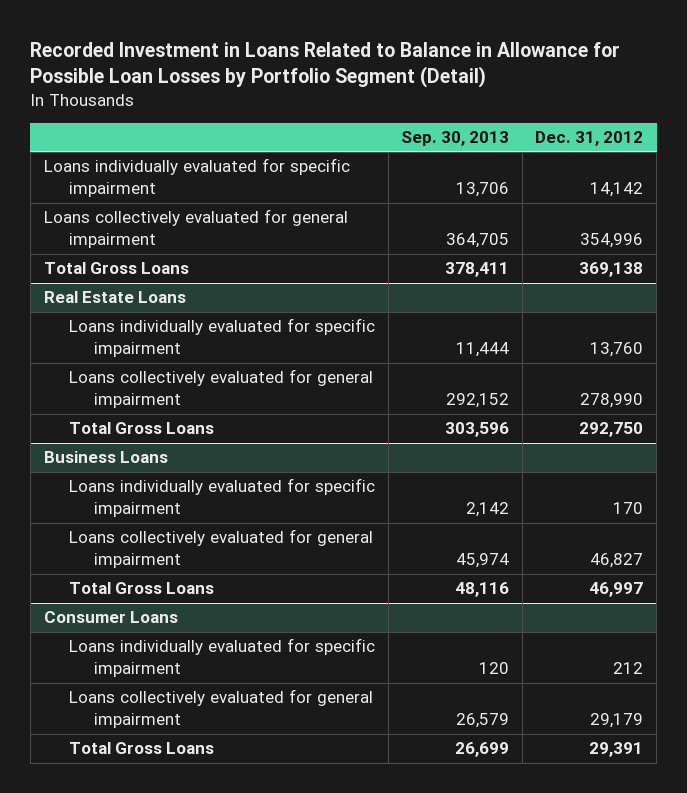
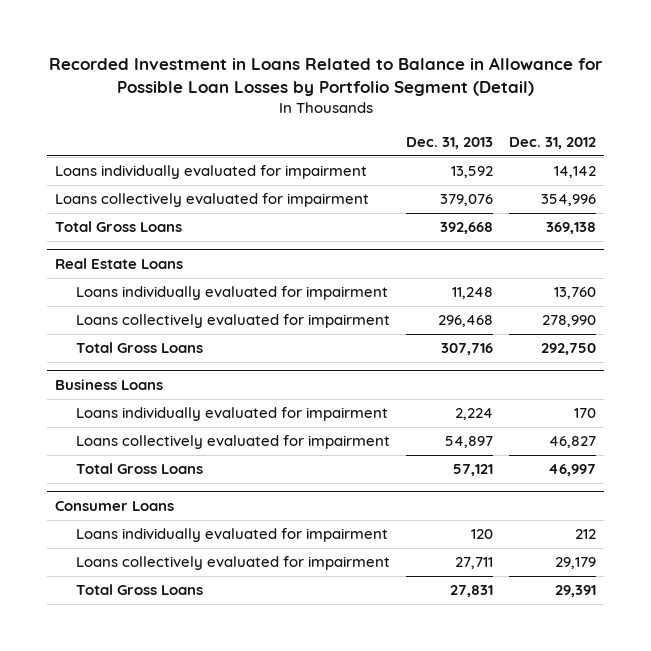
- | Sep. 30, 2013 | Dec. 31, 2012
+ | Dec. 31, 2013 | Dec. 31, 2012
- Loans individually evaluated for specific impairment | 13,706 | 14,142
- Loans collectively evaluated for general impairment | 364,705 | 354,996
+ Loans individually evaluated for impairment | 13,592 | 14,142
+ Loans collectively evaluated for impairment | 379,076 | 354,996
@ Real Estate Loans
- Loans individually evaluated for specific impairment | 11,444 | 13,760
- Loans collectively evaluated for general impairment | 292,152 | 278,990
+ Loans individually evaluated for impairment | 11,248 | 13,760
+ Loans collectively evaluated for impairment | 296,468 | 278,990
@ Business Loans
- Loans individually evaluated for specific impairment | 2,142 | 170
- Loans collectively evaluated for general impairment | 45,974 | 46,827
+ Loans individually evaluated for impairment | 2,224 | 170
+ Loans collectively evaluated for impairment | 54,897 | 46,827
@ Consumer Loans
- Loans individually evaluated for specific impairment | 120 | 212
- Loans collectively evaluated for general impairment | 26,579 | 29,179
+ Loans individually evaluated for impairment | 120 | 212
+ Loans collectively evaluated for impairment | 27,711 | 29,179

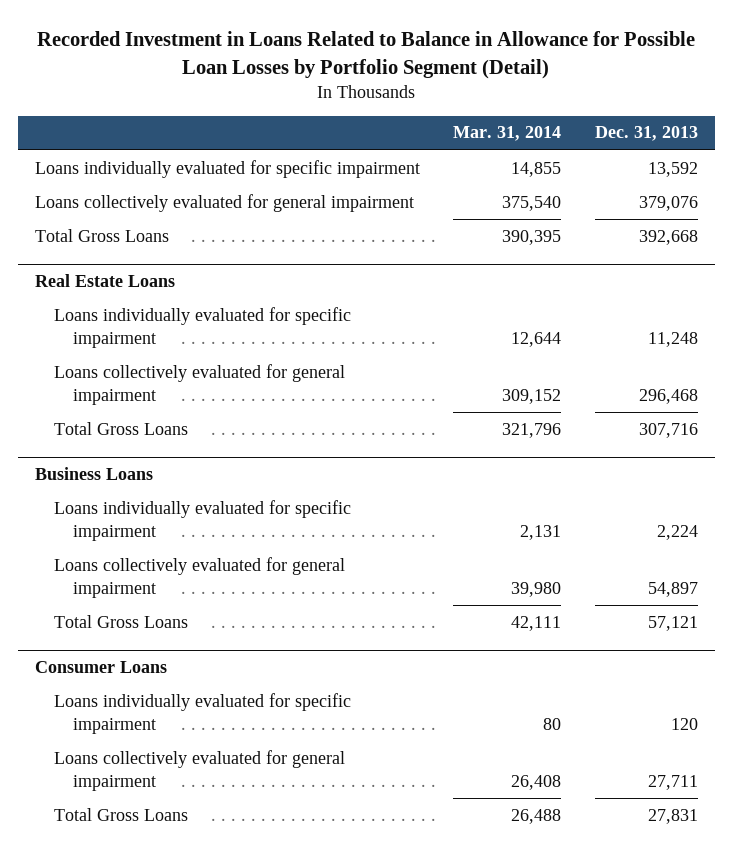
- | Dec. 31, 2013 | Dec. 31, 2012
+ | Mar. 31, 2014 | Dec. 31, 2013
- Loans individually evaluated for impairment | 13,592 | 14,142
- Loans collectively evaluated for impairment | 379,076 | 354,996
+ Loans individually evaluated for specific impairment | 14,855 | 13,592
+ Loans collectively evaluated for general impairment | 375,540 | 379,076
@ Real Estate Loans
- Loans individually evaluated for impairment | 11,248 | 13,760
- Loans collectively evaluated for impairment | 296,468 | 278,990
+ Loans individually evaluated for specific impairment | 12,644 | 11,248
+ Loans collectively evaluated for general impairment | 309,152 | 296,468
@ Business Loans
- Loans individually evaluated for impairment | 2,224 | 170
- Loans collectively evaluated for impairment | 54,897 | 46,827
+ Loans individually evaluated for specific impairment | 2,131 | 2,224
+ Loans collectively evaluated for general impairment | 39,980 | 54,897
@ Consumer Loans
- Loans individually evaluated for impairment | 120 | 212
- Loans collectively evaluated for impairment | 27,711 | 29,179
+ Loans individually evaluated for specific impairment | 80 | 120
+ Loans collectively evaluated for general impairment | 26,408 | 27,711

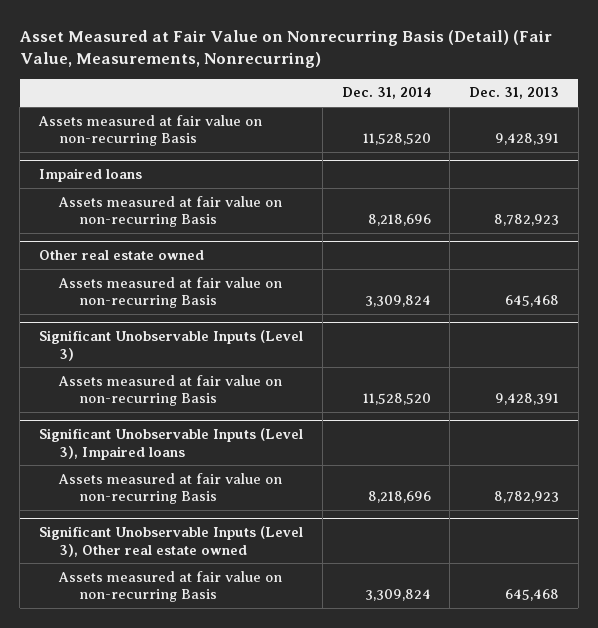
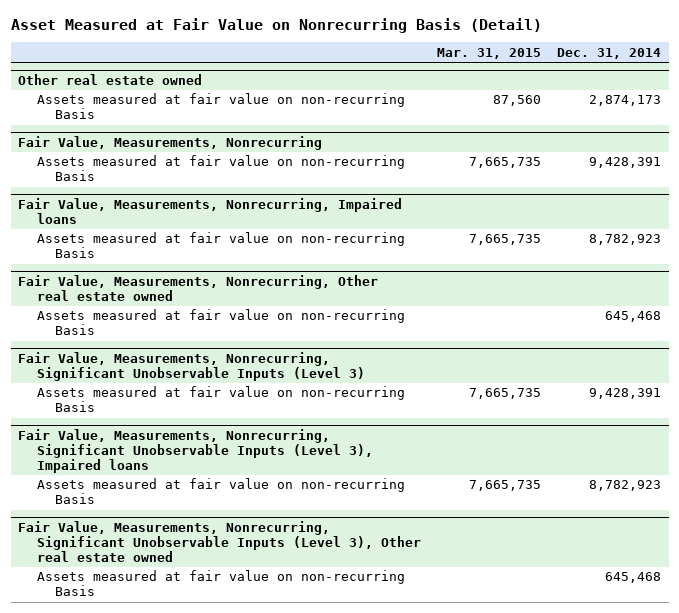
- Asset Measured at Fair Value on Nonrecurring Basis (Detail) (Fair Value, Measurements, Nonrecurring)
+ Asset Measured at Fair Value on Nonrecurring Basis (Detail)
- | Dec. 31, 2014 | Dec. 31, 2013
+ | Mar. 31, 2015 | Dec. 31, 2014
- Assets measured at fair value on non-recurring Basis | 11,528,520 | 9,428,391
- Impaired loans
- Assets measured at fair value on non-recurring Basis | 8,218,696 | 8,782,923
@ Other real estate owned
- Assets measured at fair value on non-recurring Basis | 3,309,824 | 645,468
- Significant Unobservable Inputs (Level 3)
- Assets measured at fair value on non-recurring Basis | 11,528,520 | 9,428,391
- Significant Unobservable Inputs (Level 3), Impaired loans
- Assets measured at fair value on non-recurring Basis | 8,218,696 | 8,782,923
- Significant Unobservable Inputs (Level 3), Other real estate owned
- Assets measured at fair value on non-recurring Basis | 3,309,824 | 645,468
@ Other real estate owned
+ Assets measured at fair value on non-recurring Basis | 87,560 | 2,874,173
+ Fair Value, Measurements, Nonrecurring
+ Assets measured at fair value on non-recurring Basis | 7,665,735 | 9,428,391
+ Fair Value, Measurements, Nonrecurring, Impaired loans
+ Assets measured at fair value on non-recurring Basis | 7,665,735 | 8,782,923
+ Fair Value, Measurements, Nonrecurring, Other real estate owned
+ Assets measured at fair value on non-recurring Basis | | 645,468
+ Fair Value, Measurements, Nonrecurring, Significant Unobservable Inputs (Level 3)
+ Assets measured at fair value on non-recurring Basis | 7,665,735 | 9,428,391
+ Fair Value, Measurements, Nonrecurring, Significant Unobservable Inputs (Level 3), Impaired loans
+ Assets measured at fair value on non-recurring Basis | 7,665,735 | 8,782,923
+ Fair Value, Measurements, Nonrecurring, Significant Unobservable Inputs (Level 3), Other real estate owned
+ Assets measured at fair value on non-recurring Basis | | 645,468

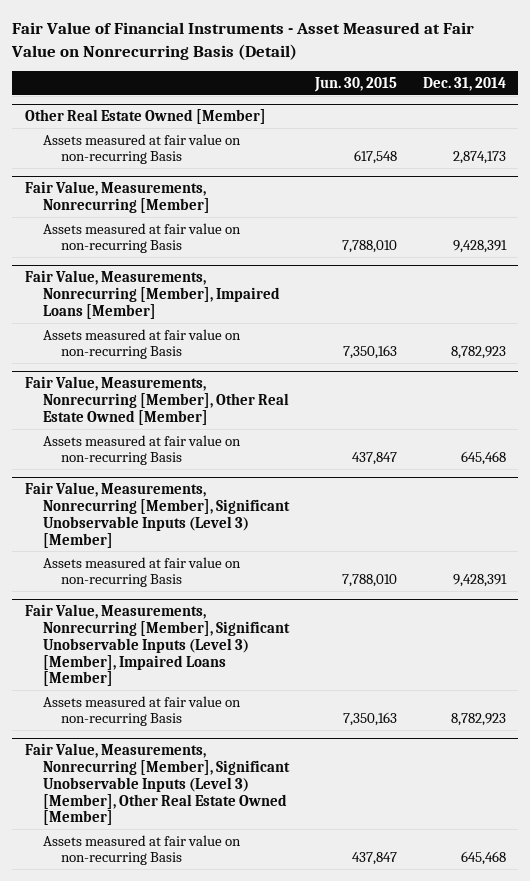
- Asset Measured at Fair Value on Nonrecurring Basis (Detail)
+ Fair Value of Financial Instruments - Asset Measured at Fair Value on Nonrecurring Basis (Detail)
- | Mar. 31, 2015 | Dec. 31, 2014
+ | Jun. 30, 2015 | Dec. 31, 2014
- Other real estate owned
+ Other Real Estate Owned [Member]
- Fair Value, Measurements, Nonrecurring
+ Fair Value, Measurements, Nonrecurring [Member]
- Fair Value, Measurements, Nonrecurring, Impaired loans
+ Fair Value, Measurements, Nonrecurring [Member], Impaired Loans [Member]
- Fair Value, Measurements, Nonrecurring, Other real estate owned
+ Fair Value, Measurements, Nonrecurring [Member], Other Real Estate Owned [Member]
- Fair Value, Measurements, Nonrecurring, Significant Unobservable Inputs (Level 3)
+ Fair Value, Measurements, Nonrecurring [Member], Significant Unobservable Inputs (Level 3) [Member]
- Fair Value, Measurements, Nonrecurring, Significant Unobservable Inputs (Level 3), Impaired loans
+ Fair Value, Measurements, Nonrecurring [Member], Significant Unobservable Inputs (Level 3) [Member], Impaired Loans [Member]
- Fair Value, Measurements, Nonrecurring, Significant Unobservable Inputs (Level 3), Other real estate owned
+ Fair Value, Measurements, Nonrecurring [Member], Significant Unobservable Inputs (Level 3) [Member], Other Real Estate Owned [Member]

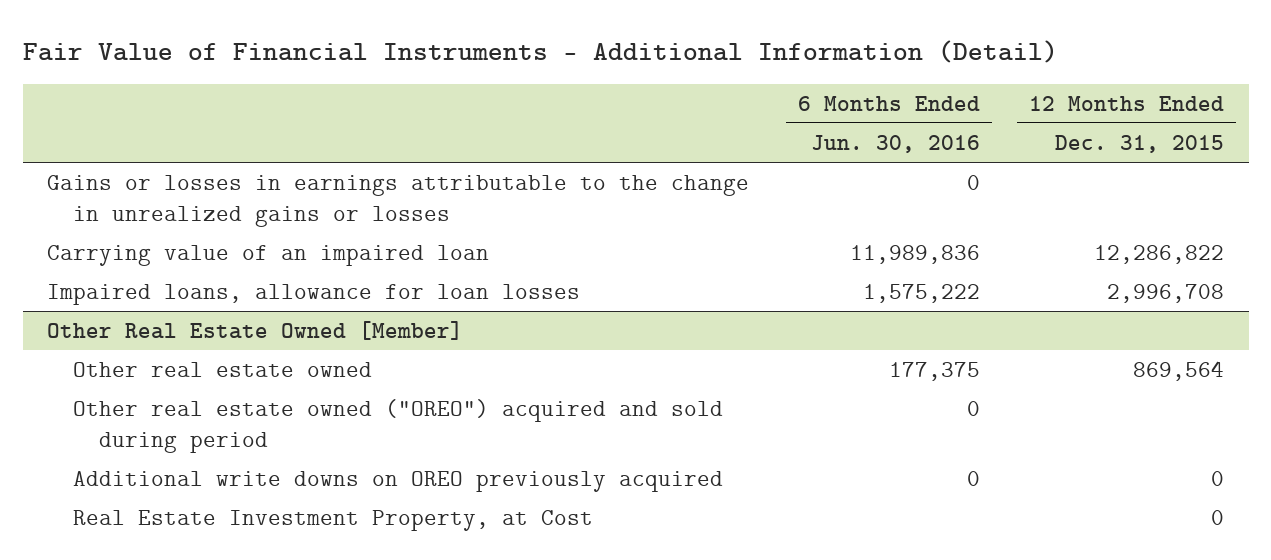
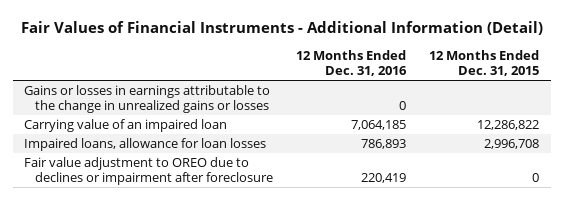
- Fair Value of Financial Instruments - Additional Information (Detail)
+ Fair Values of Financial Instruments - Additional Information (Detail)
- | 6 Months Ended Jun. 30, 2016 | 12 Months Ended Dec. 31, 2015
+ | 12 Months Ended Dec. 31, 2016 | 12 Months Ended Dec. 31, 2015
- Other Real Estate Owned [Member]
- Other real estate owned | 177,375 | 869,564
- Other real estate owned ("OREO") acquired and sold during period | 0 |
- Additional write downs on OREO previously acquired | 0 | 0
- Real Estate Investment Property, at Cost | | 0
+ Fair value adjustment to OREO due to declines or impairment after foreclosure | 220,419 | 0

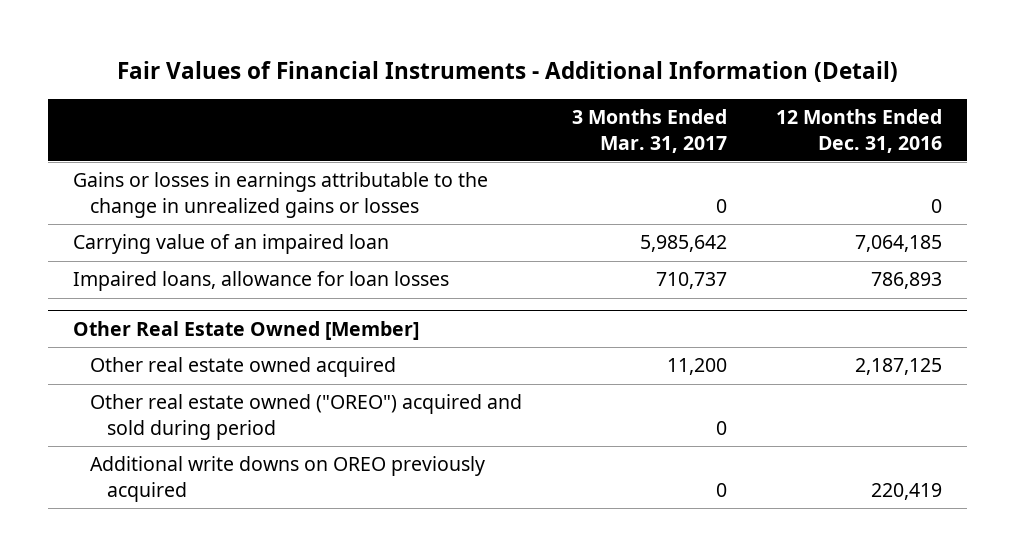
- | 12 Months Ended Dec. 31, 2016 | 12 Months Ended Dec. 31, 2015
+ | 3 Months Ended Mar. 31, 2017 | 12 Months Ended Dec. 31, 2016
- Fair value adjustment to OREO due to declines or impairment after foreclosure | 220,419 | 0
+ Other Real Estate Owned [Member]
+ Other real estate owned acquired | 11,200 | 2,187,125
+ Other real estate owned ("OREO") acquired and sold during period | 0 |
+ Additional write downs on OREO previously acquired | 0 | 220,419

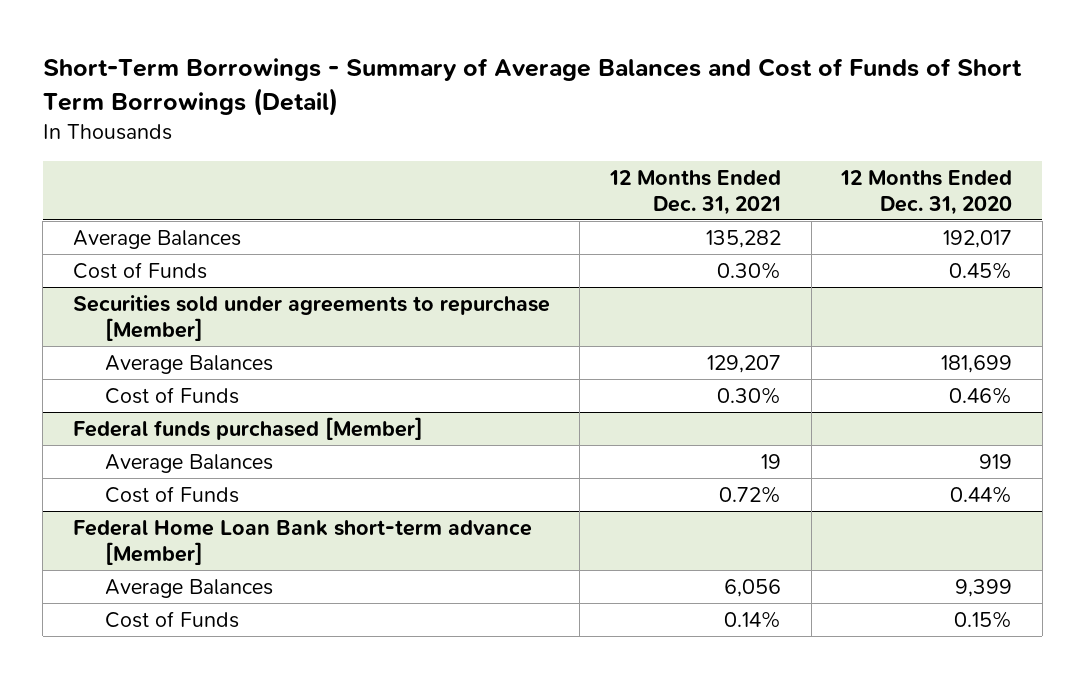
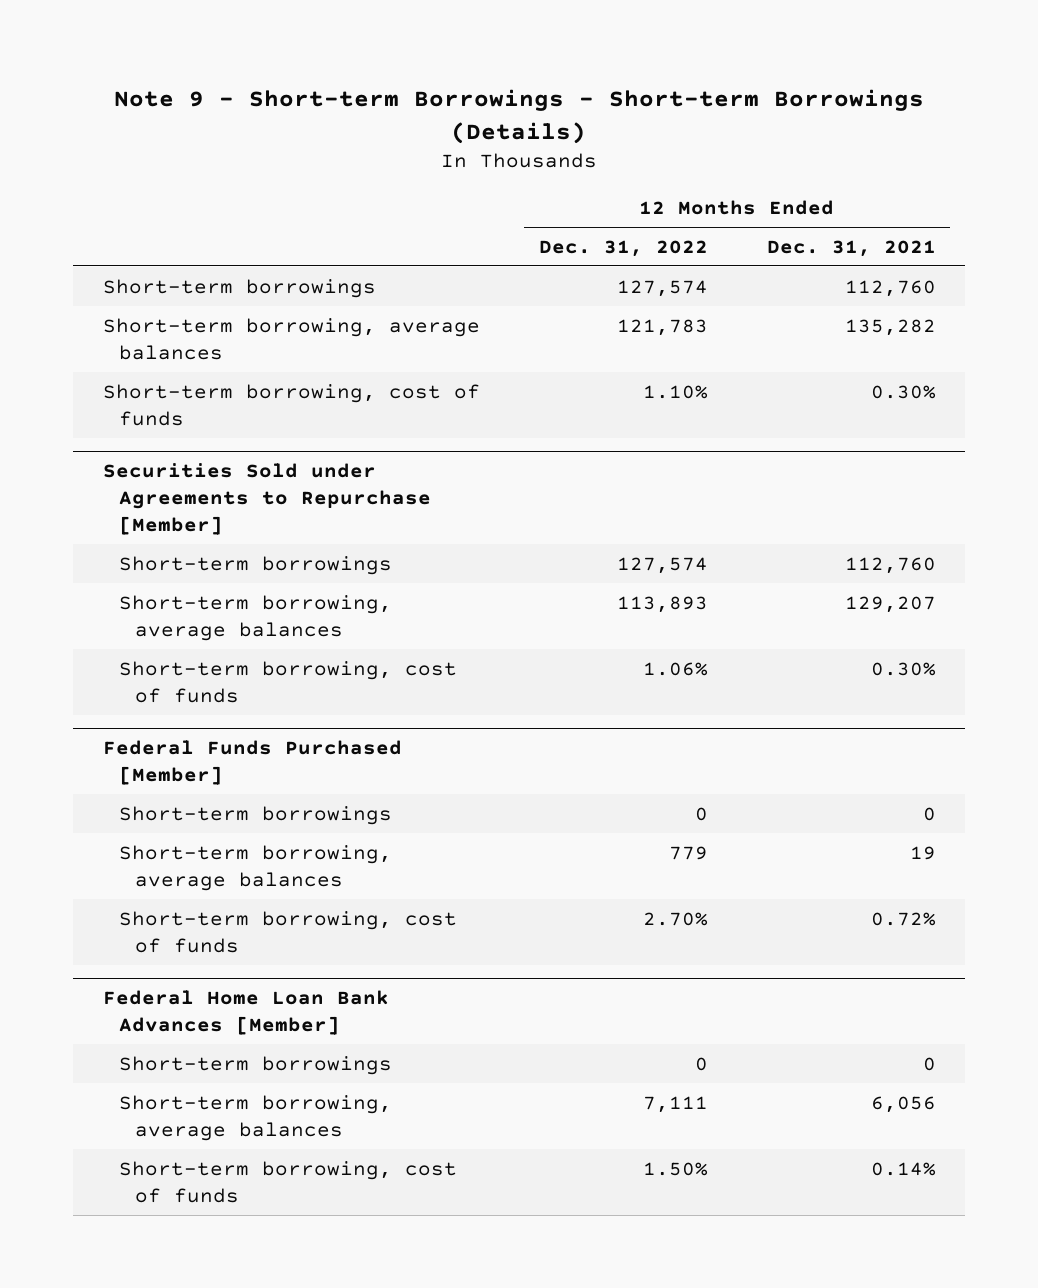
- Short-Term Borrowings - Summary of Average Balances and Cost of Funds of Short Term Borrowings (Detail)
+ Note 9 - Short-term Borrowings - Short-term Borrowings (Details)
- | 12 Months Ended Dec. 31, 2021 | 12 Months Ended Dec. 31, 2020
+ | 12 Months Ended Dec. 31, 2022 | 12 Months Ended Dec. 31, 2021
- Average Balances | 135,282 | 192,017
- Cost of Funds | 0.30% | 0.45%
- Securities sold under agreements to repurchase [Member]
- Average Balances | 129,207 | 181,699
- Cost of Funds | 0.30% | 0.46%
- Federal funds purchased [Member]
- Average Balances | 19 | 919
- Cost of Funds | 0.72% | 0.44%
- Federal Home Loan Bank short-term advance [Member]
- Average Balances | 6,056 | 9,399
- Cost of Funds | 0.14% | 0.15%
+ Short-term borrowings | 127,574 | 112,760
+ Short-term borrowing, average balances | 121,783 | 135,282
+ Short-term borrowing, cost of funds | 1.10% | 0.30%
+ Securities Sold under Agreements to Repurchase [Member]
+ Short-term borrowings | 127,574 | 112,760
+ Short-term borrowing, average balances | 113,893 | 129,207
+ Short-term borrowing, cost of funds | 1.06% | 0.30%
+ Federal Funds Purchased [Member]
+ Short-term borrowings | 0 | 0
+ Short-term borrowing, average balances | 779 | 19
+ Short-term borrowing, cost of funds | 2.70% | 0.72%
+ Federal Home Loan Bank Advances [Member]
+ Short-term borrowings | 0 | 0
+ Short-term borrowing, average balances | 7,111 | 6,056
+ Short-term borrowing, cost of funds | 1.50% | 0.14%

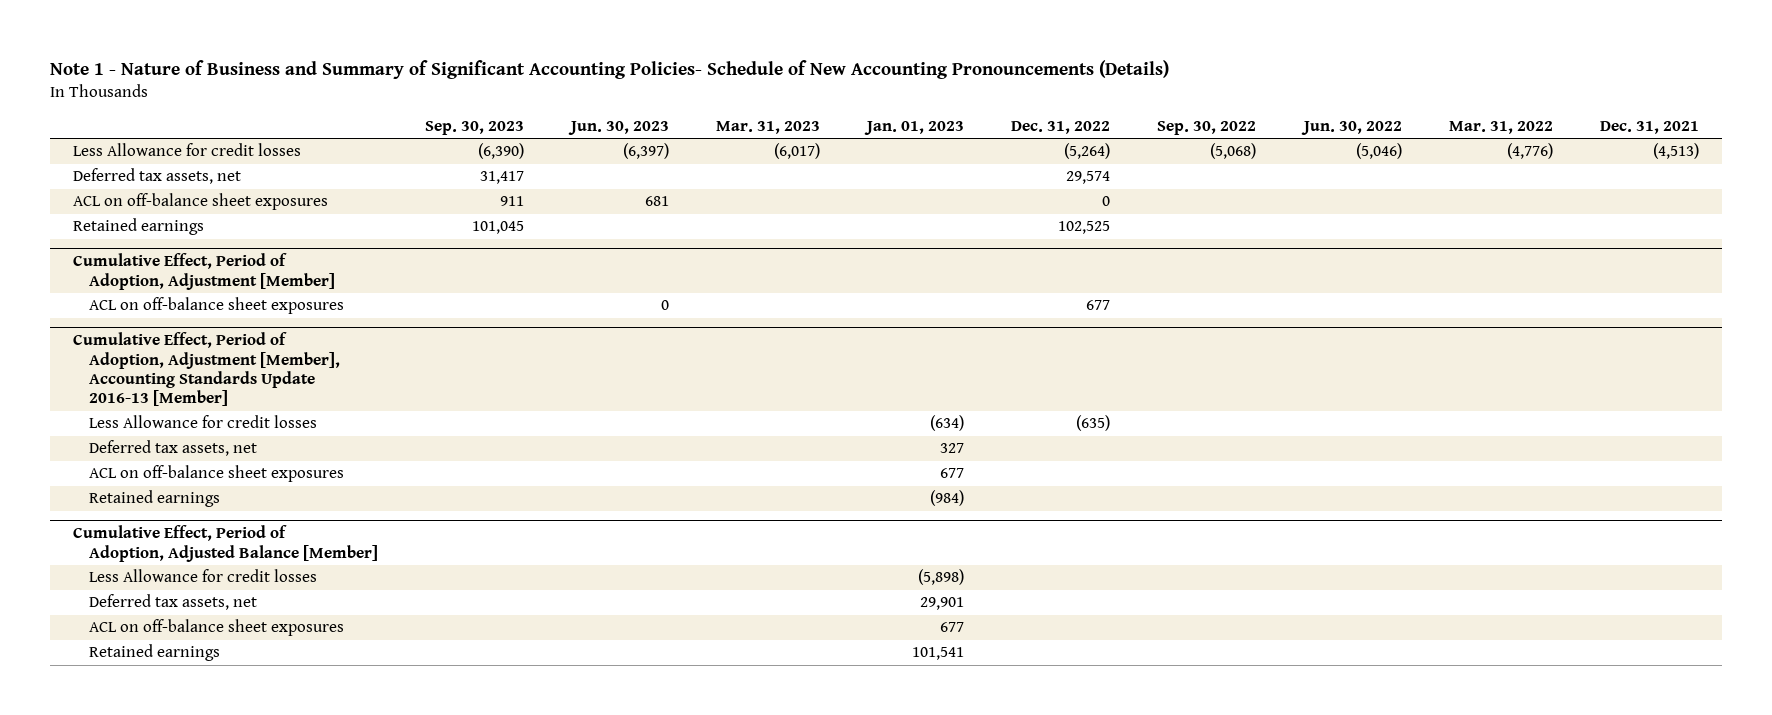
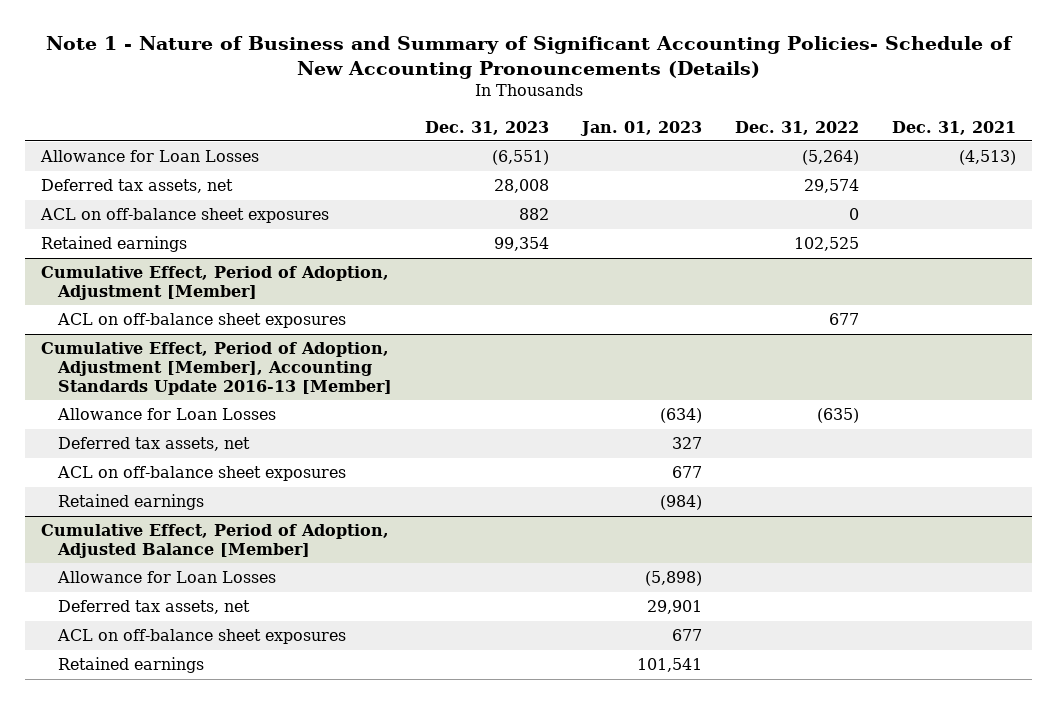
- | Sep. 30, 2023 | Jun. 30, 2023 | Mar. 31, 2023 | Jan. 01, 2023 | Dec. 31, 2022 | Sep. 30, 2022 | Jun. 30, 2022 | Mar. 31, 2022 | Dec. 31, 2021
+ | Dec. 31, 2023 | Jan. 01, 2023 | Dec. 31, 2022 | Dec. 31, 2021
- Less Allowance for credit losses | (6,390) | (6,397) | (6,017) | | (5,264) | (5,068) | (5,046) | (4,776) | (4,513)
+ Allowance for Loan Losses | (6,551) | | (5,264) | (4,513)
@ Cumulative Effect, Period of Adoption, Adjustment [Member], Accounting Standards Update 2016-13 [Member]
- Less Allowance for credit losses | | | | (634) | (635) | | | |
+ Allowance for Loan Losses | | (634) | (635) |
@ Cumulative Effect, Period of Adoption, Adjusted Balance [Member]
- Less Allowance for credit losses | | | | (5,898) | | | | |
+ Allowance for Loan Losses | | (5,898) | |

